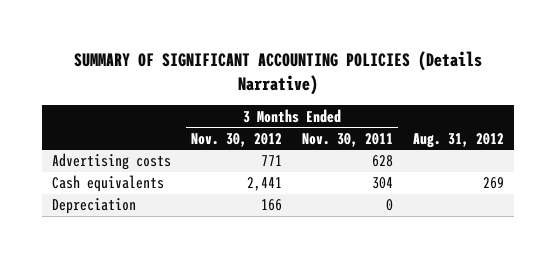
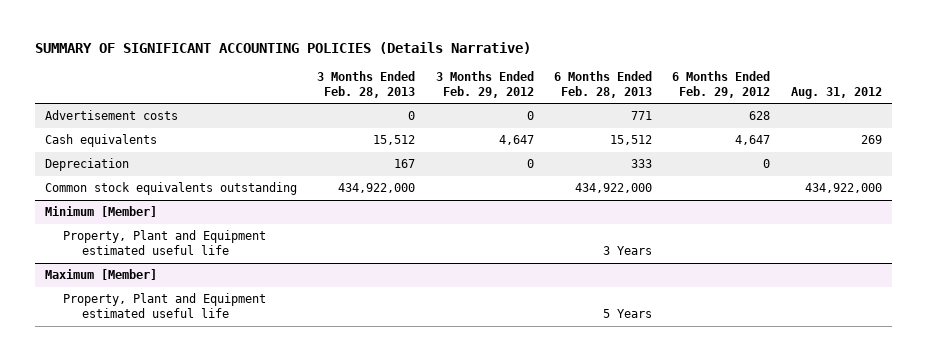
- | 3 Months Ended Nov. 30, 2012 | 3 Months Ended Nov. 30, 2011 | Aug. 31, 2012
+ | 3 Months Ended Feb. 28, 2013 | 3 Months Ended Feb. 29, 2012 | 6 Months Ended Feb. 28, 2013 | 6 Months Ended Feb. 29, 2012 | Aug. 31, 2012
- Advertising costs | 771 | 628 |
+ Advertisement costs | 0 | 0 | 771 | 628 |
+ Common stock equivalents outstanding | 434,922,000 | | 434,922,000 | | 434,922,000
+ Minimum [Member]
+ Property, Plant and Equipment estimated useful life | | | 3 Years | |
+ Maximum [Member]
+ Property, Plant and Equipment estimated useful life | | | 5 Years | |

